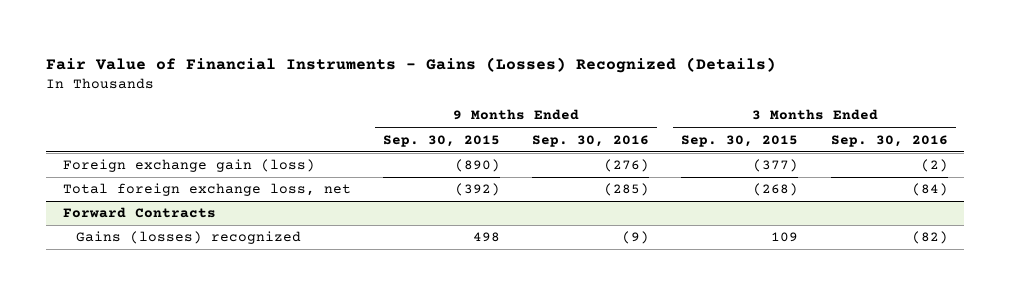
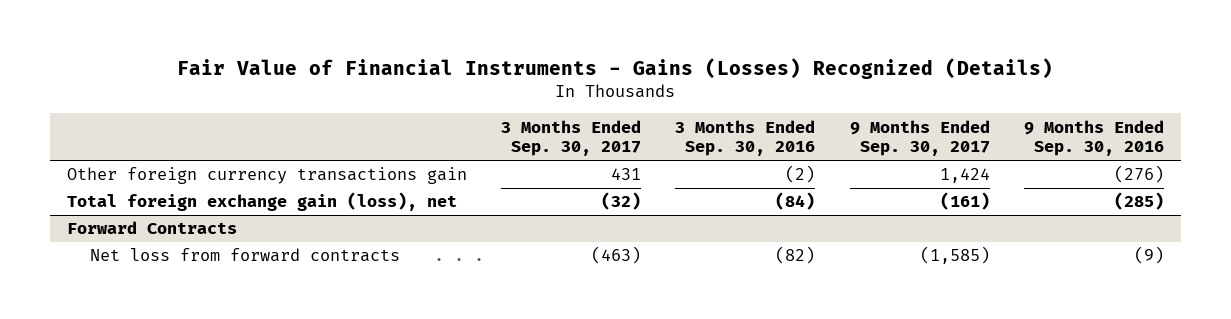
- | 9 Months Ended Sep. 30, 2015 | 9 Months Ended Sep. 30, 2016 | 3 Months Ended Sep. 30, 2015 | 3 Months Ended Sep. 30, 2016
+ | 3 Months Ended Sep. 30, 2017 | 3 Months Ended Sep. 30, 2016 | 9 Months Ended Sep. 30, 2017 | 9 Months Ended Sep. 30, 2016
- Foreign exchange gain (loss) | (890) | (276) | (377) | (2)
- Total foreign exchange loss, net | (392) | (285) | (268) | (84)
+ Other foreign currency transactions gain | 431 | (2) | 1,424 | (276)
+ Total foreign exchange gain (loss), net | (32) | (84) | (161) | (285)
@ Forward Contracts
- Gains (losses) recognized | 498 | (9) | 109 | (82)
+ Net loss from forward contracts | (463) | (82) | (1,585) | (9)

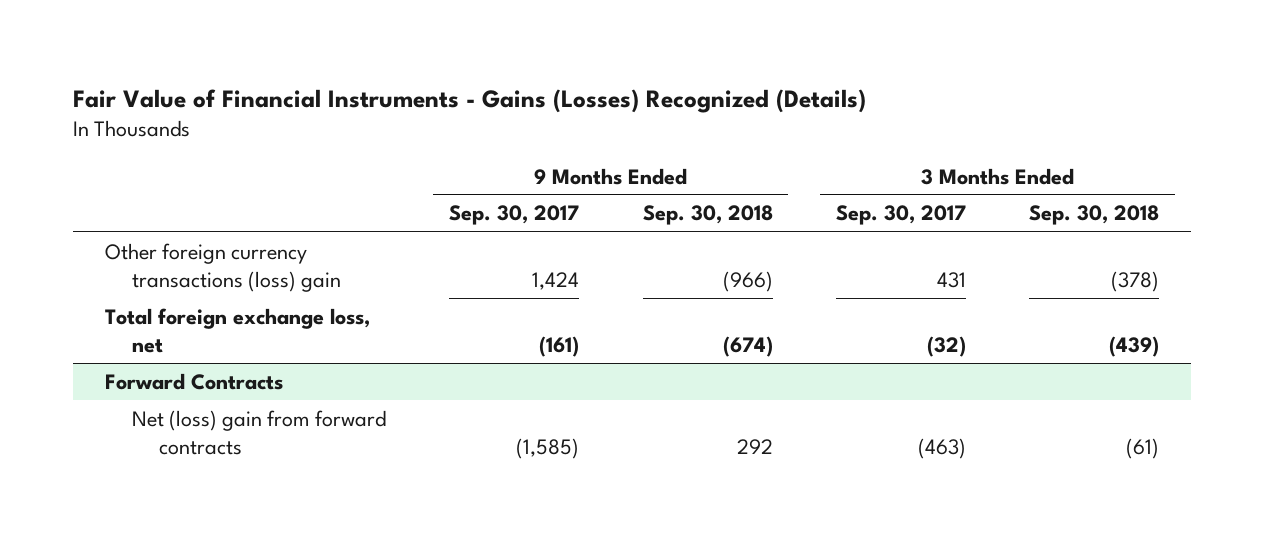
- | 3 Months Ended Sep. 30, 2017 | 3 Months Ended Sep. 30, 2016 | 9 Months Ended Sep. 30, 2017 | 9 Months Ended Sep. 30, 2016
+ | 9 Months Ended Sep. 30, 2017 | 9 Months Ended Sep. 30, 2018 | 3 Months Ended Sep. 30, 2017 | 3 Months Ended Sep. 30, 2018
- Other foreign currency transactions gain | 431 | (2) | 1,424 | (276)
- Total foreign exchange gain (loss), net | (32) | (84) | (161) | (285)
+ Other foreign currency transactions (loss) gain | 1,424 | (966) | 431 | (378)
+ Total foreign exchange loss, net | (161) | (674) | (32) | (439)
@ Forward Contracts
- Net loss from forward contracts | (463) | (82) | (1,585) | (9)
+ Net (loss) gain from forward contracts | (1,585) | 292 | (463) | (61)

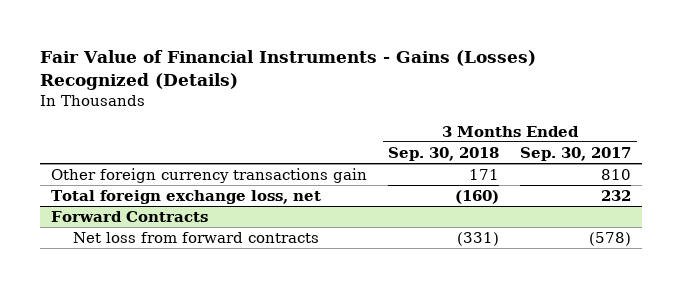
- | 9 Months Ended Sep. 30, 2017 | 9 Months Ended Sep. 30, 2018 | 3 Months Ended Sep. 30, 2017 | 3 Months Ended Sep. 30, 2018
+ | 3 Months Ended Sep. 30, 2018 | 3 Months Ended Sep. 30, 2017
- Other foreign currency transactions (loss) gain | 1,424 | (966) | 431 | (378)
- Total foreign exchange loss, net | (161) | (674) | (32) | (439)
+ Other foreign currency transactions gain | 171 | 810
+ Total foreign exchange loss, net | (160) | 232
@ Forward Contracts
- Net (loss) gain from forward contracts | (1,585) | 292 | (463) | (61)
+ Net loss from forward contracts | (331) | (578)

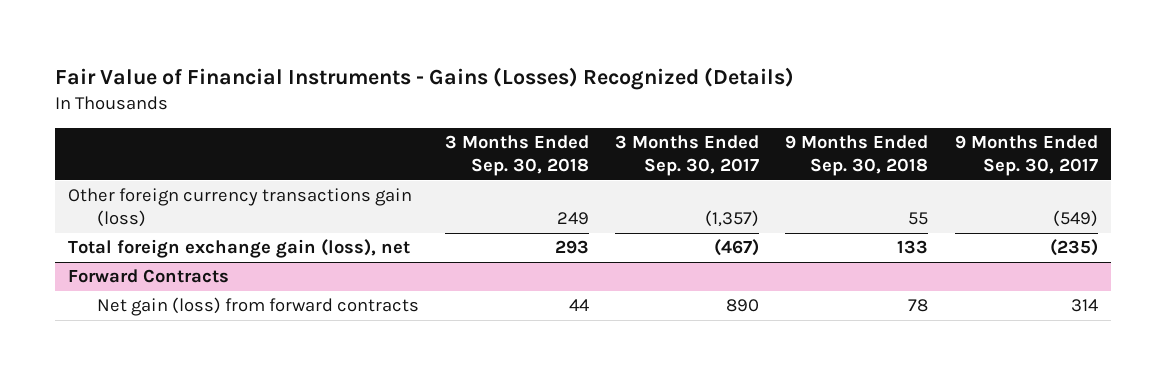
- | 3 Months Ended Sep. 30, 2018 | 3 Months Ended Sep. 30, 2017
+ | 3 Months Ended Sep. 30, 2018 | 3 Months Ended Sep. 30, 2017 | 9 Months Ended Sep. 30, 2018 | 9 Months Ended Sep. 30, 2017
- Other foreign currency transactions gain | 171 | 810
- Total foreign exchange loss, net | (160) | 232
+ Other foreign currency transactions gain (loss) | 249 | (1,357) | 55 | (549)
+ Total foreign exchange gain (loss), net | 293 | (467) | 133 | (235)
@ Forward Contracts
- Net loss from forward contracts | (331) | (578)
+ Net gain (loss) from forward contracts | 44 | 890 | 78 | 314

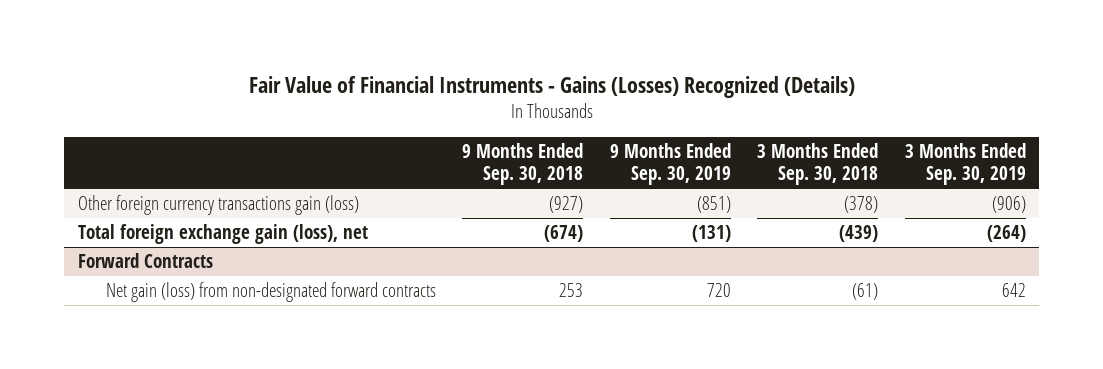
- | 3 Months Ended Sep. 30, 2018 | 3 Months Ended Sep. 30, 2017 | 9 Months Ended Sep. 30, 2018 | 9 Months Ended Sep. 30, 2017
+ | 9 Months Ended Sep. 30, 2018 | 9 Months Ended Sep. 30, 2019 | 3 Months Ended Sep. 30, 2018 | 3 Months Ended Sep. 30, 2019
- Other foreign currency transactions gain (loss) | 249 | (1,357) | 55 | (549)
- Total foreign exchange gain (loss), net | 293 | (467) | 133 | (235)
+ Other foreign currency transactions gain (loss) | (927) | (851) | (378) | (906)
+ Total foreign exchange gain (loss), net | (674) | (131) | (439) | (264)
@ Forward Contracts
- Net gain (loss) from forward contracts | 44 | 890 | 78 | 314
+ Net gain (loss) from non-designated forward contracts | 253 | 720 | (61) | 642

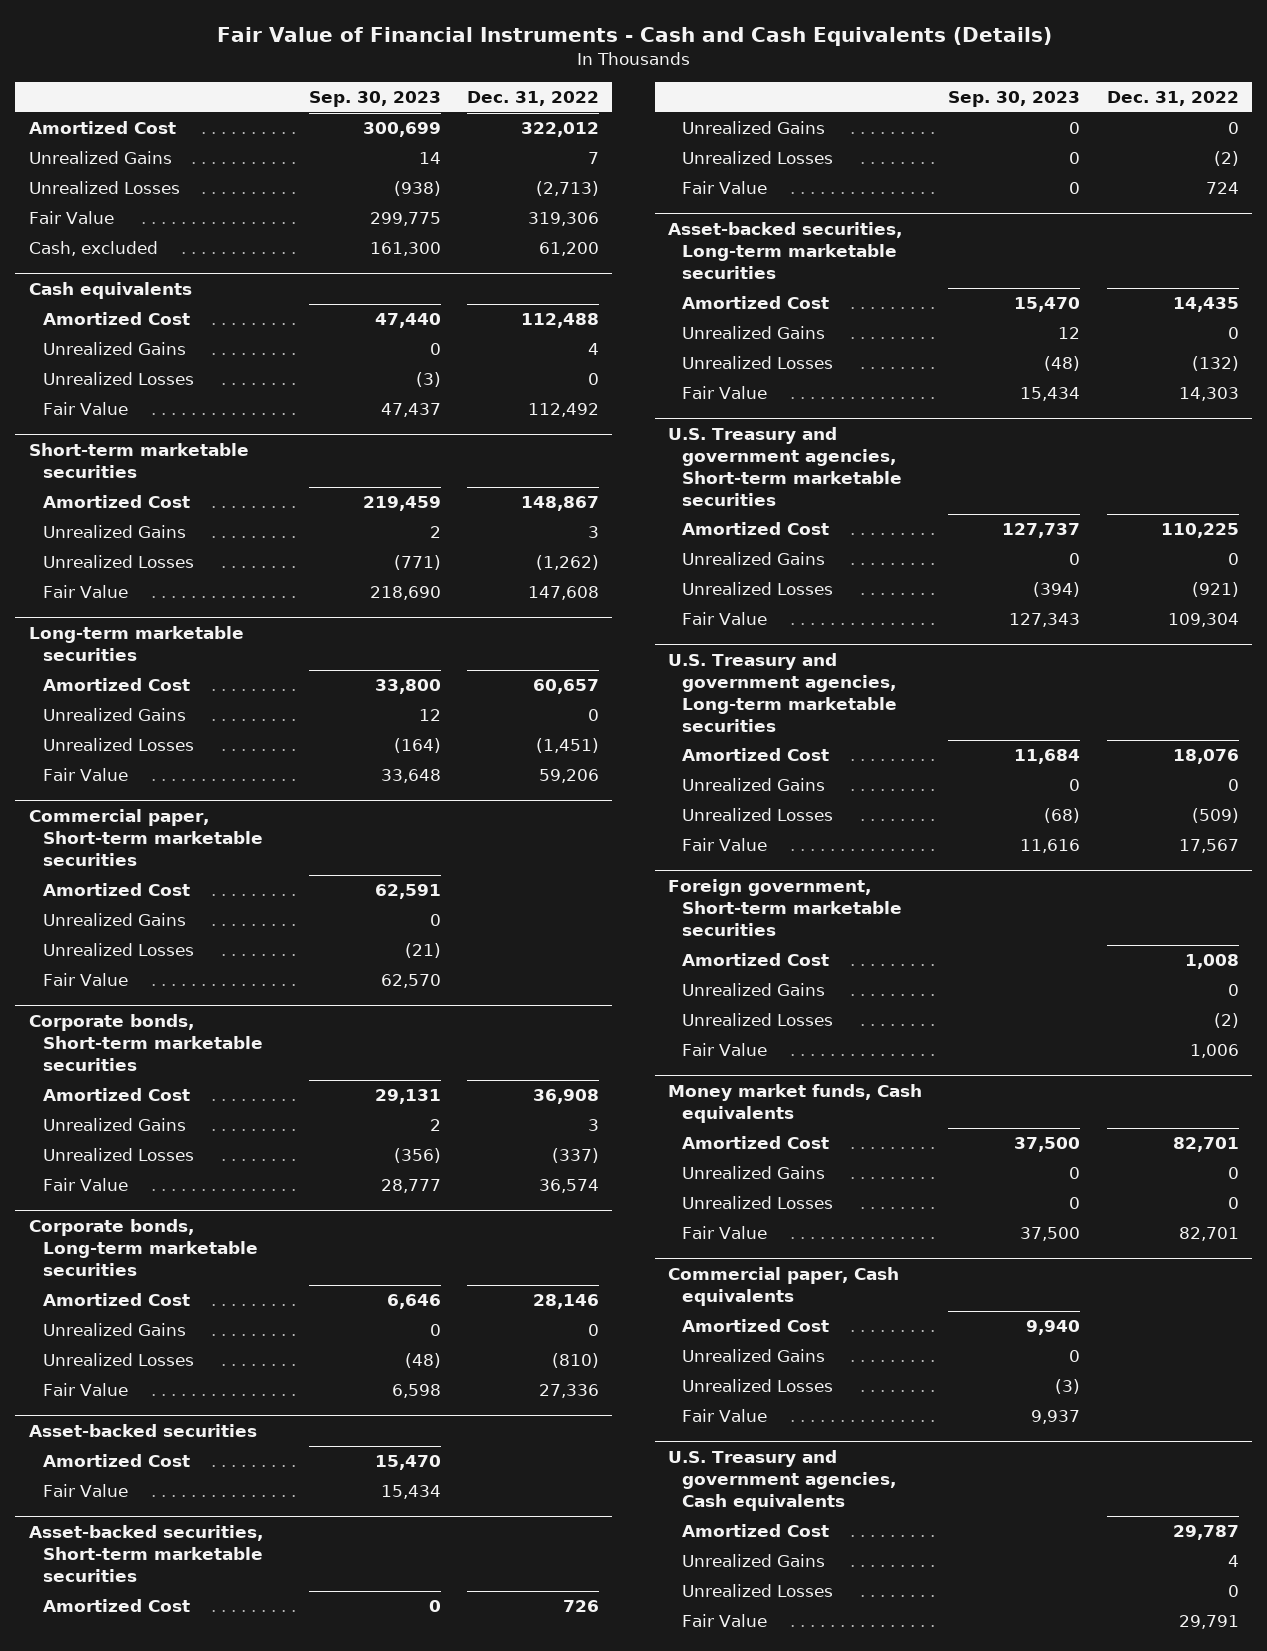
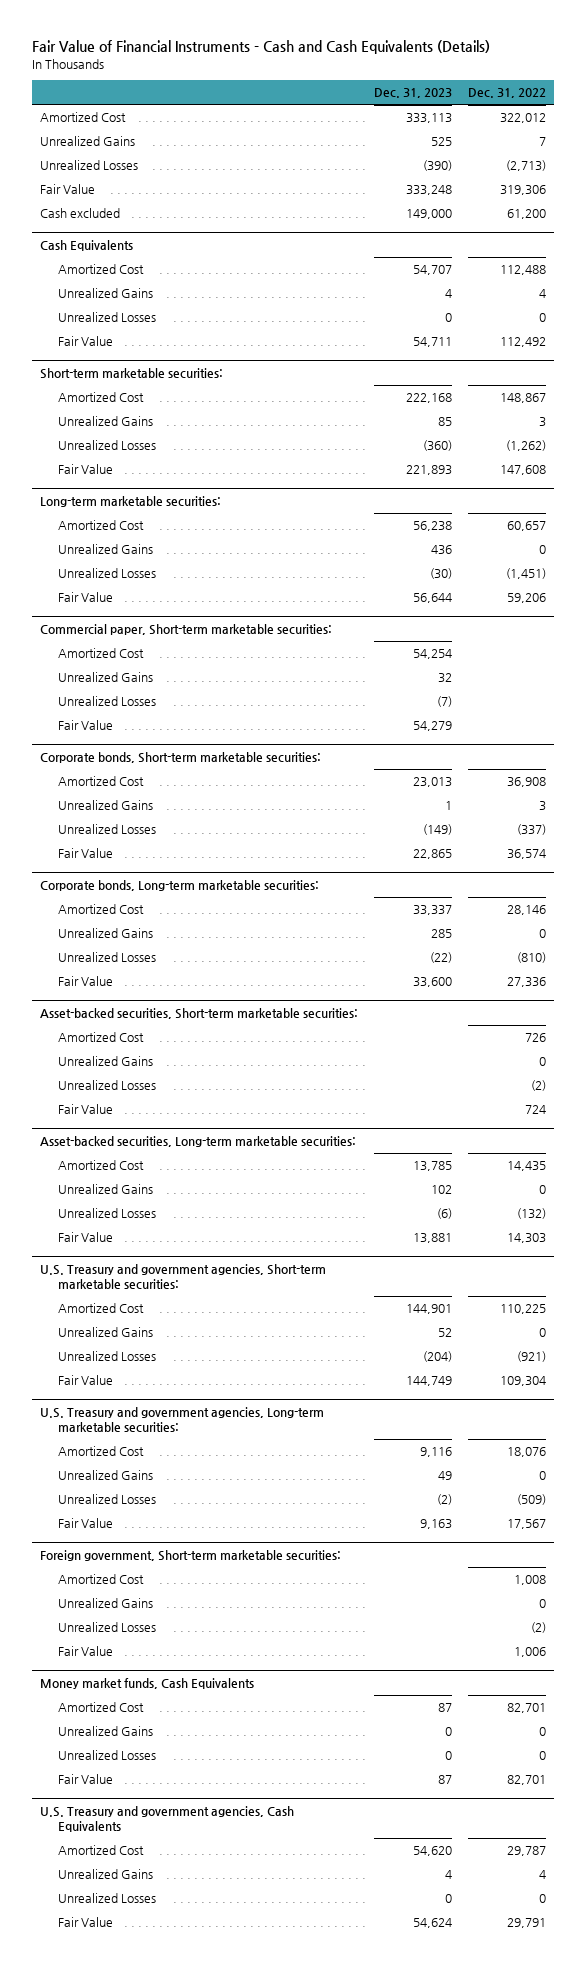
- | Sep. 30, 2023 | Dec. 31, 2022
+ | Dec. 31, 2023 | Dec. 31, 2022
- Cash, excluded | 161,300 | 61,200
- Cash equivalents
+ Cash excluded | 149,000 | 61,200
+ Cash Equivalents
- Short-term marketable securities
+ Short-term marketable securities:
- Long-term marketable securities
+ Long-term marketable securities:
- Commercial paper, Short-term marketable securities
+ Commercial paper, Short-term marketable securities:
- Corporate bonds, Short-term marketable securities
+ Corporate bonds, Short-term marketable securities:
- Corporate bonds, Long-term marketable securities
+ Corporate bonds, Long-term marketable securities:
- Asset-backed securities
- Amortized Cost | 15,470 |
- Fair Value | 15,434 |
- Asset-backed securities, Short-term marketable securities
+ Asset-backed securities, Short-term marketable securities:
- Asset-backed securities, Long-term marketable securities
+ Asset-backed securities, Long-term marketable securities:
- U.S. Treasury and government agencies, Short-term marketable securities
+ U.S. Treasury and government agencies, Short-term marketable securities:
- U.S. Treasury and government agencies, Long-term marketable securities
+ U.S. Treasury and government agencies, Long-term marketable securities:
- Foreign government, Short-term marketable securities
+ Foreign government, Short-term marketable securities:
- Money market funds, Cash equivalents
+ Money market funds, Cash Equivalents
- Commercial paper, Cash equivalents
- Amortized Cost | 9,940 |
- Unrealized Gains | 0 |
- Unrealized Losses | (3) |
- Fair Value | 9,937 |
- U.S. Treasury and government agencies, Cash equivalents
+ U.S. Treasury and government agencies, Cash Equivalents

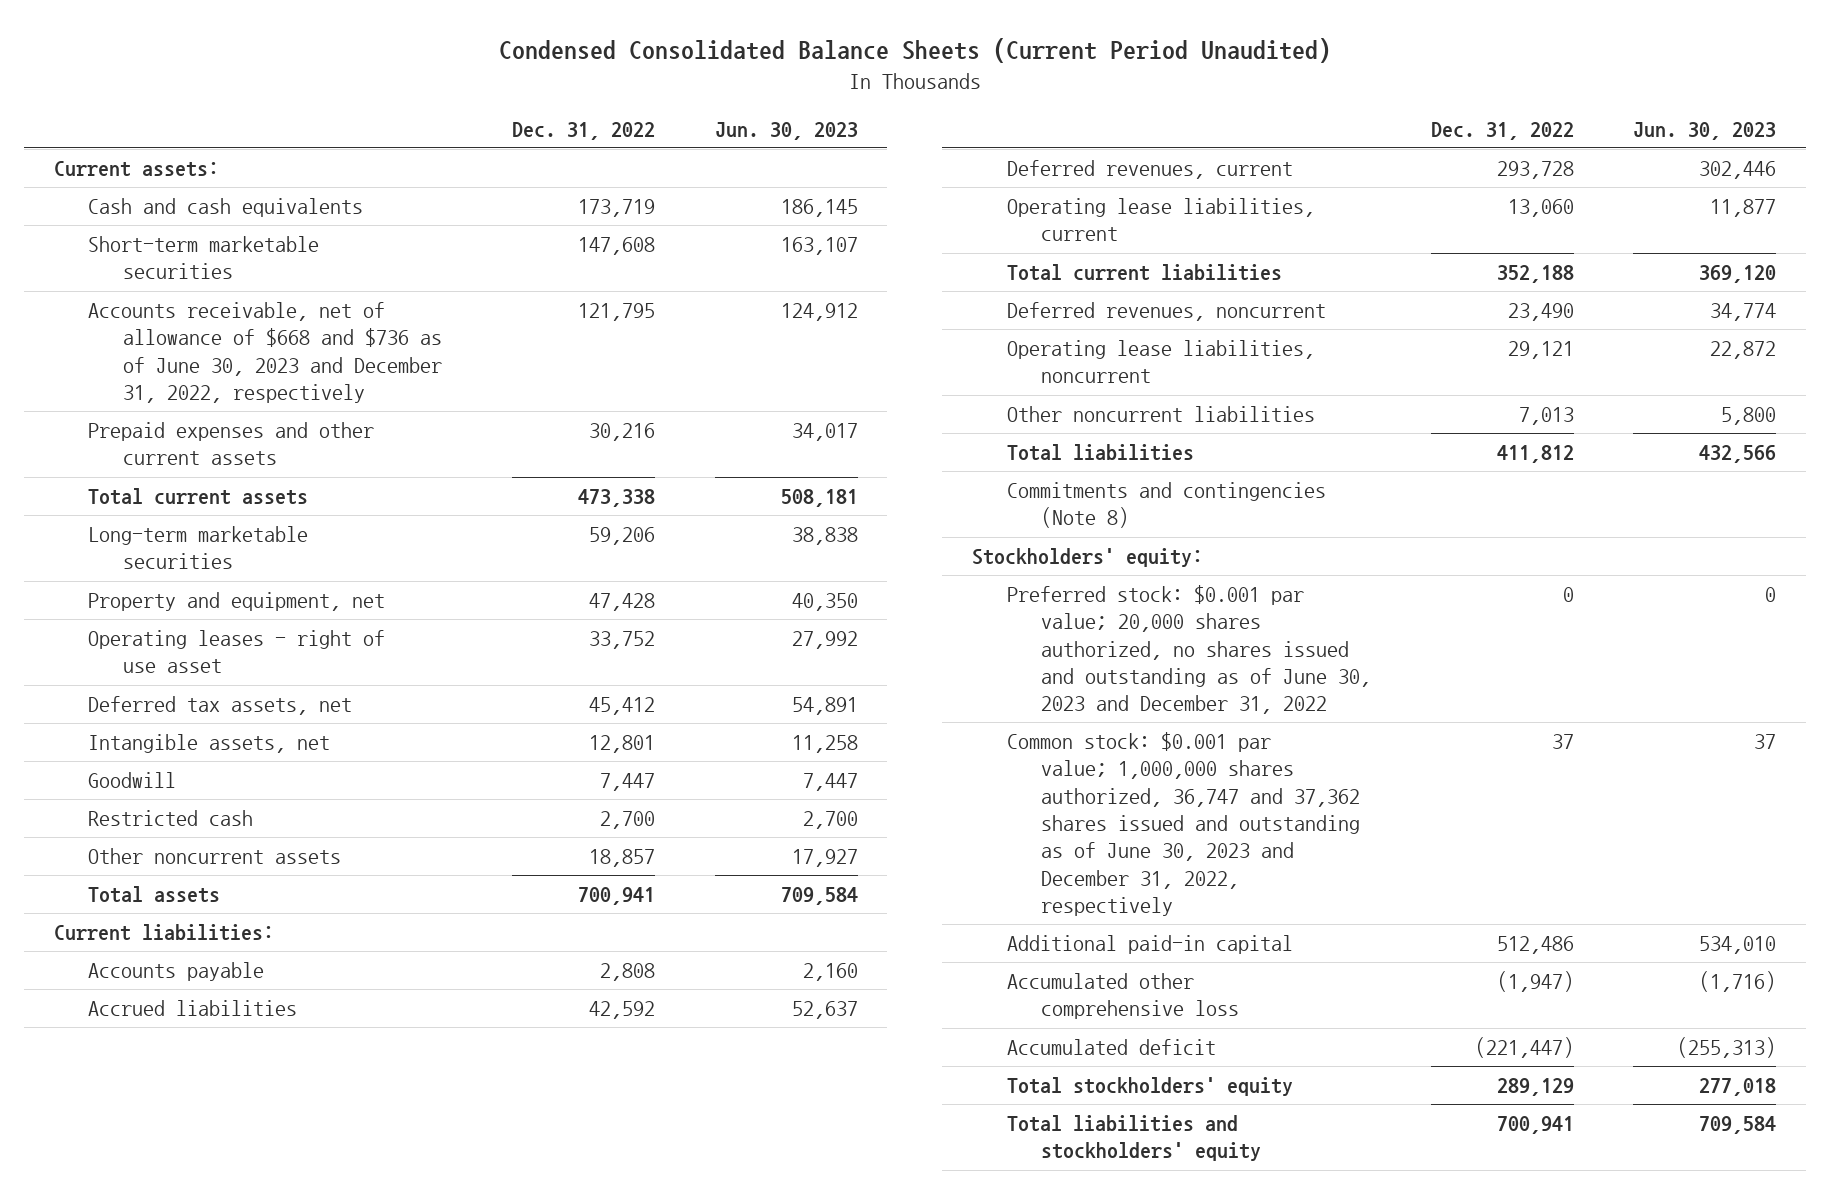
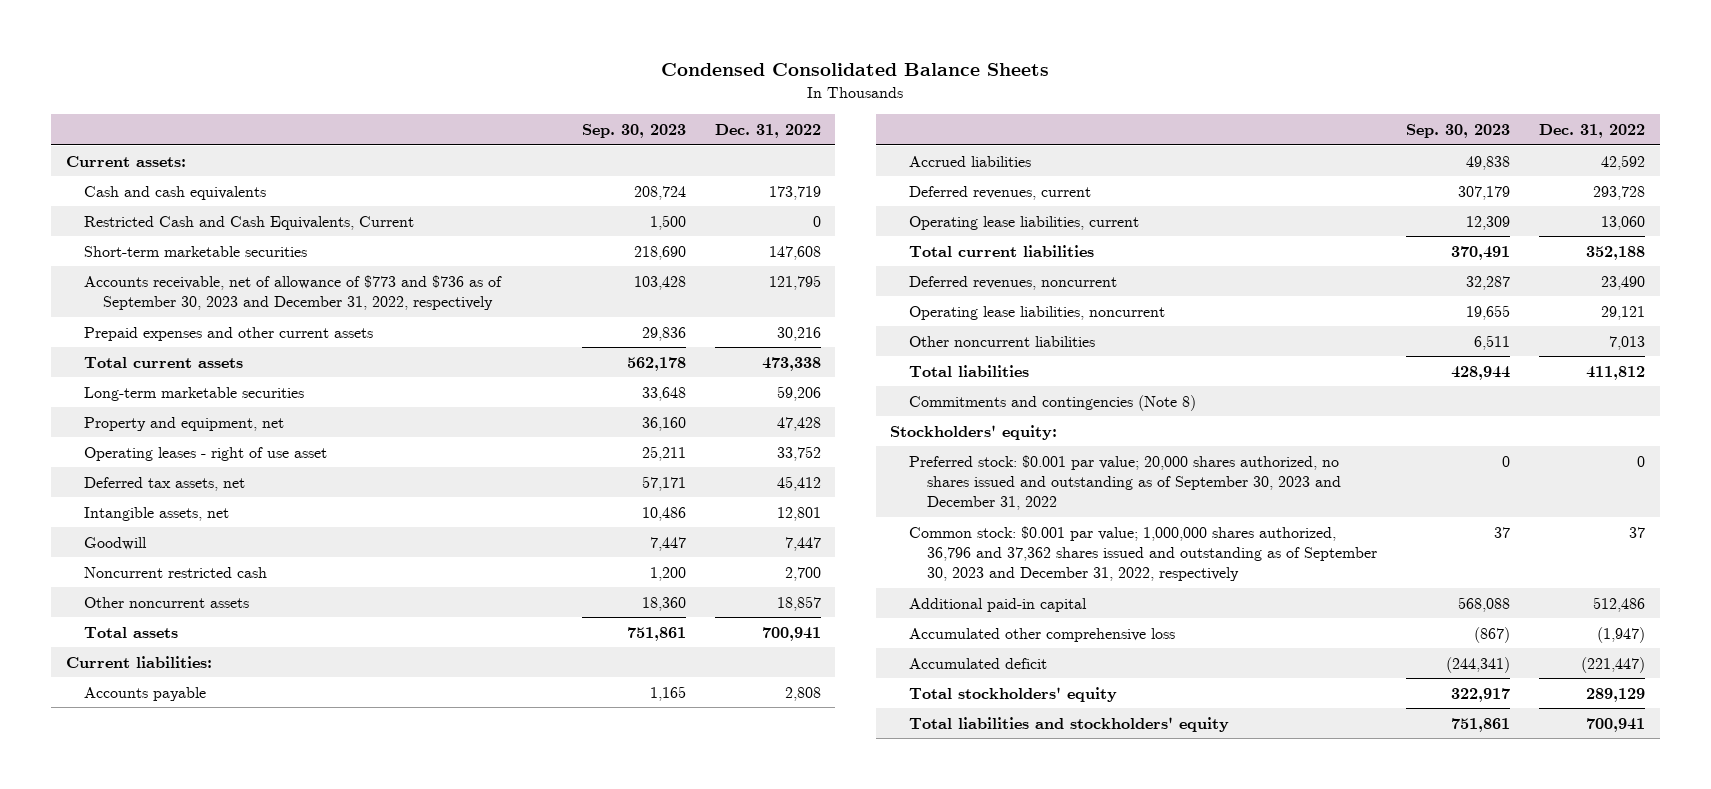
- Condensed Consolidated Balance Sheets (Current Period Unaudited)
+ Condensed Consolidated Balance Sheets
- | Dec. 31, 2022 | Jun. 30, 2023
+ | Sep. 30, 2023 | Dec. 31, 2022
+ Restricted Cash and Cash Equivalents, Current | 1,500 | 0
- Accounts receivable, net of allowance of $668 and $736 as of June 30, 2023 and December 31, 2022, respectively | 121,795 | 124,912
+ Accounts receivable, net of allowance of $773 and $736 as of September 30, 2023 and December 31, 2022, respectively | 103,428 | 121,795
- Restricted cash | 2,700 | 2,700
+ Noncurrent restricted cash | 1,200 | 2,700
- Preferred stock: $0.001 par value; 20,000 shares authorized, no shares issued and outstanding as of June 30, 2023 and December 31, 2022 | 0 | 0
- Common stock: $0.001 par value; 1,000,000 shares authorized, 36,747 and 37,362 shares issued and outstanding as of June 30, 2023 and December 31, 2022, respectively | 37 | 37
+ Preferred stock: $0.001 par value; 20,000 shares authorized, no shares issued and outstanding as of September 30, 2023 and December 31, 2022 | 0 | 0
+ Common stock: $0.001 par value; 1,000,000 shares authorized, 36,796 and 37,362 shares issued and outstanding as of September 30, 2023 and December 31, 2022, respectively | 37 | 37

